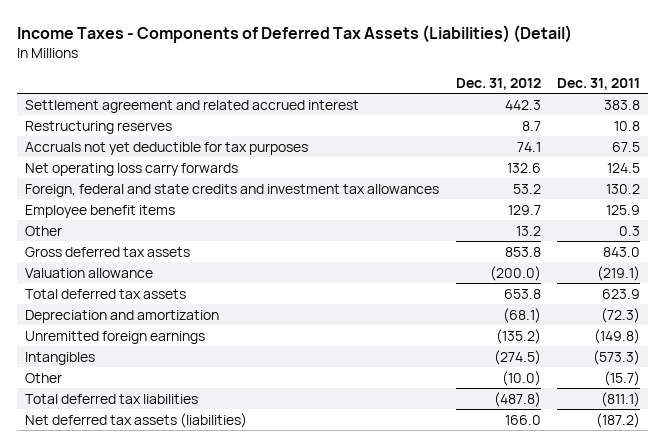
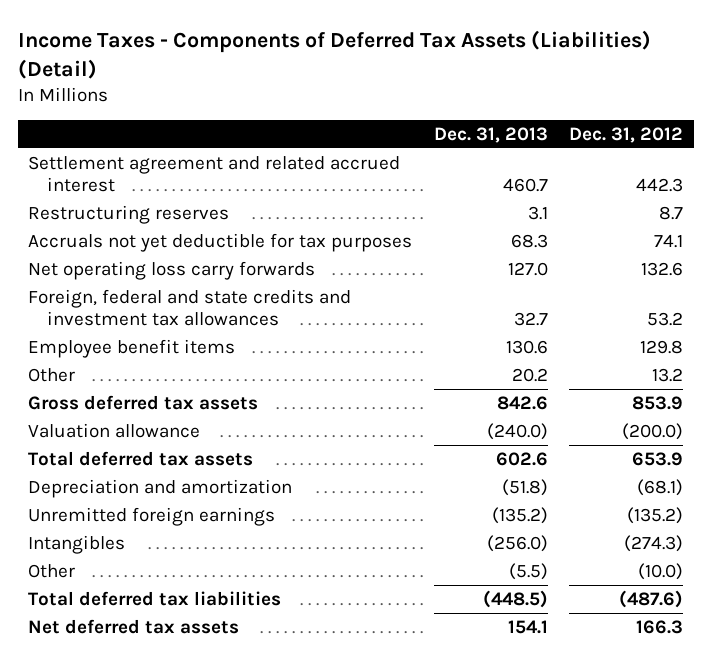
- | Dec. 31, 2012 | Dec. 31, 2011
+ | Dec. 31, 2013 | Dec. 31, 2012
- Employee benefit items | 129.7 | 125.9
+ Employee benefit items | 130.6 | 129.8
- Gross deferred tax assets | 853.8 | 843.0
+ Gross deferred tax assets | 842.6 | 853.9
- Total deferred tax assets | 653.8 | 623.9
+ Total deferred tax assets | 602.6 | 653.9
- Intangibles | (274.5) | (573.3)
+ Intangibles | (256.0) | (274.3)
- Total deferred tax liabilities | (487.8) | (811.1)
- Net deferred tax assets (liabilities) | 166.0 | (187.2)
+ Total deferred tax liabilities | (448.5) | (487.6)
+ Net deferred tax assets | 154.1 | 166.3

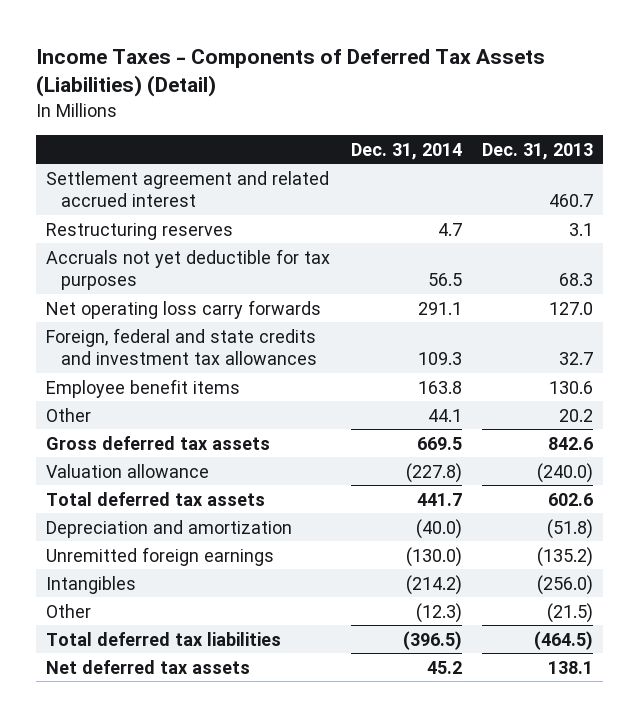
- | Dec. 31, 2013 | Dec. 31, 2012
+ | Dec. 31, 2014 | Dec. 31, 2013
- Other | (5.5) | (10.0)
- Total deferred tax liabilities | (448.5) | (487.6)
- Net deferred tax assets | 154.1 | 166.3
+ Other | (12.3) | (21.5)
+ Total deferred tax liabilities | (396.5) | (464.5)
+ Net deferred tax assets | 45.2 | 138.1

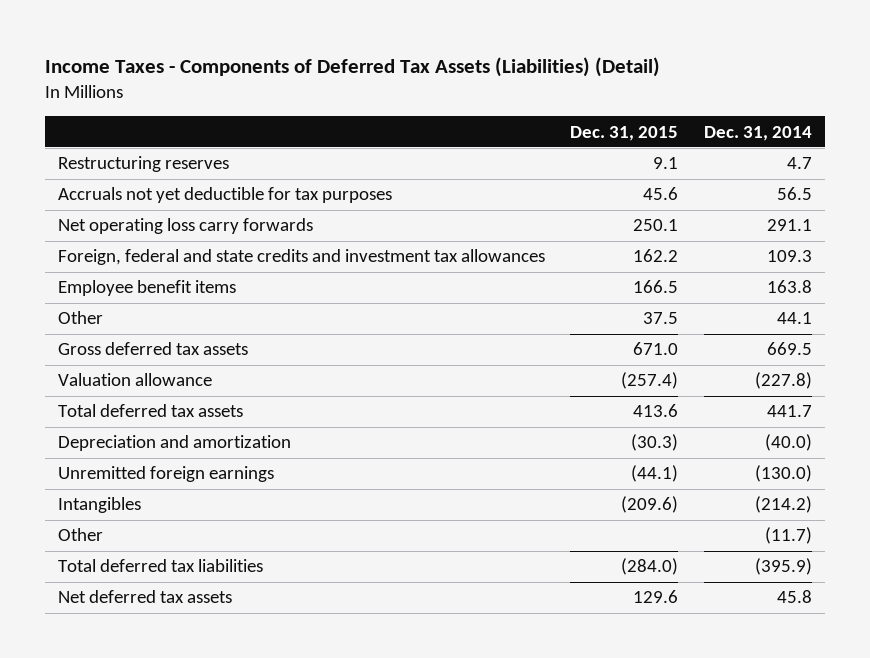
- | Dec. 31, 2014 | Dec. 31, 2013
+ | Dec. 31, 2015 | Dec. 31, 2014
- Settlement agreement and related accrued interest | | 460.7
- Other | (12.3) | (21.5)
- Total deferred tax liabilities | (396.5) | (464.5)
- Net deferred tax assets | 45.2 | 138.1
+ Other | | (11.7)
+ Total deferred tax liabilities | (284.0) | (395.9)
+ Net deferred tax assets | 129.6 | 45.8

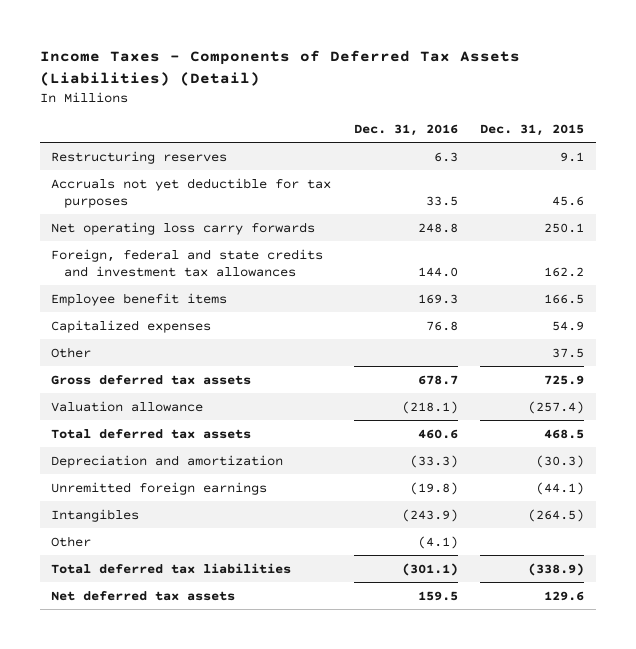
- | Dec. 31, 2015 | Dec. 31, 2014
+ | Dec. 31, 2016 | Dec. 31, 2015
+ Capitalized expenses | 76.8 | 54.9
- Gross deferred tax assets | 671.0 | 669.5
+ Gross deferred tax assets | 678.7 | 725.9
- Total deferred tax assets | 413.6 | 441.7
+ Total deferred tax assets | 460.6 | 468.5
- Intangibles | (209.6) | (214.2)
+ Intangibles | (243.9) | (264.5)
- Total deferred tax liabilities | (284.0) | (395.9)
+ Total deferred tax liabilities | (301.1) | (338.9)

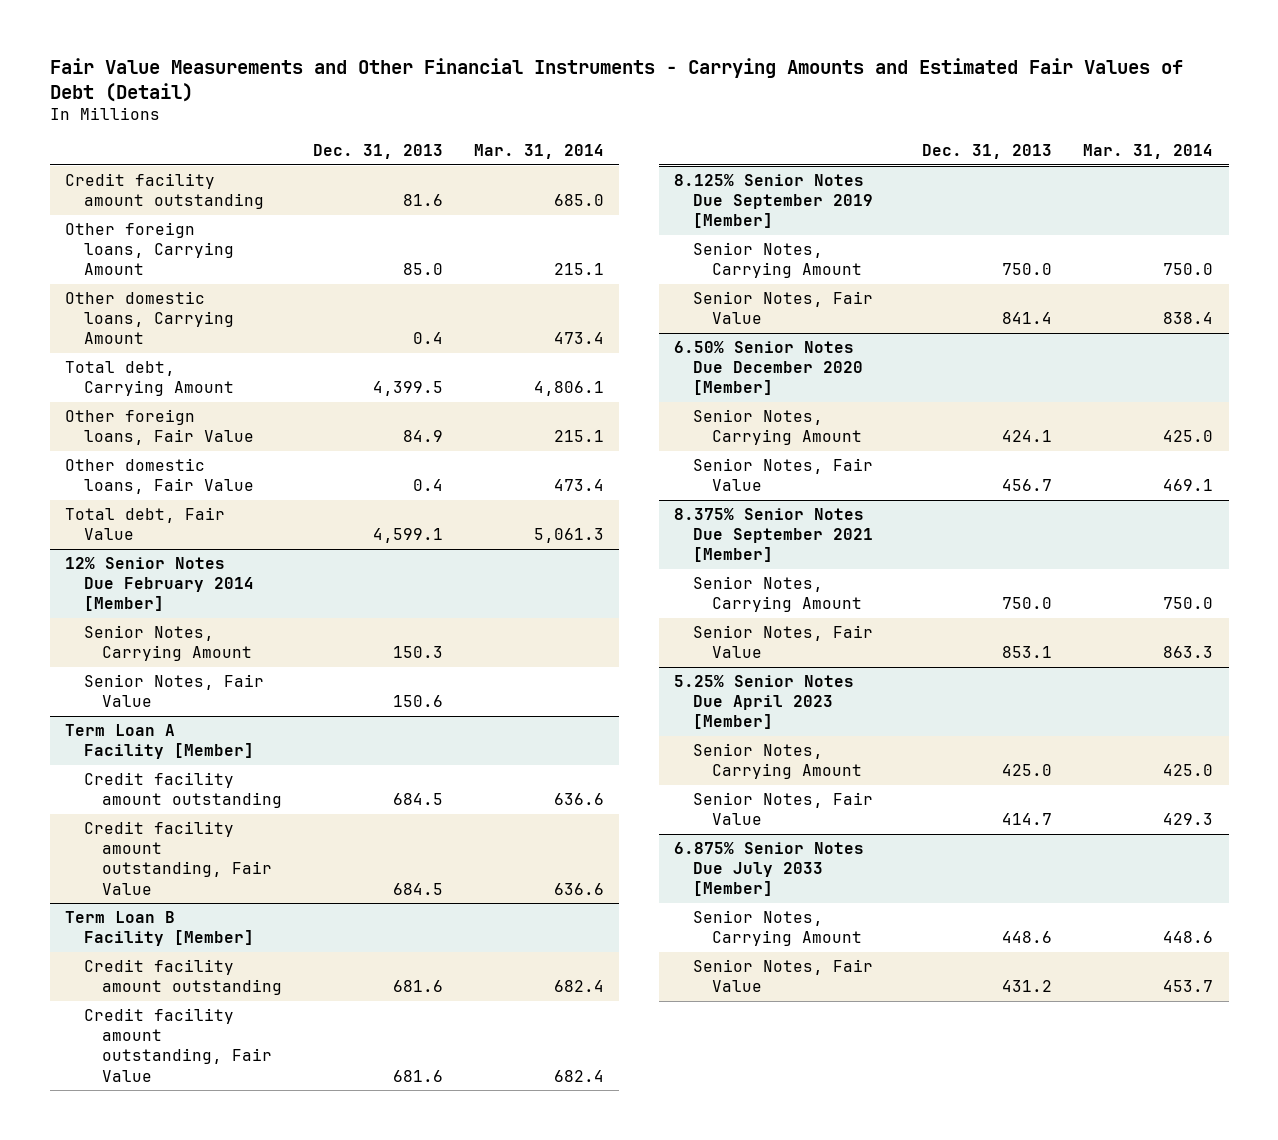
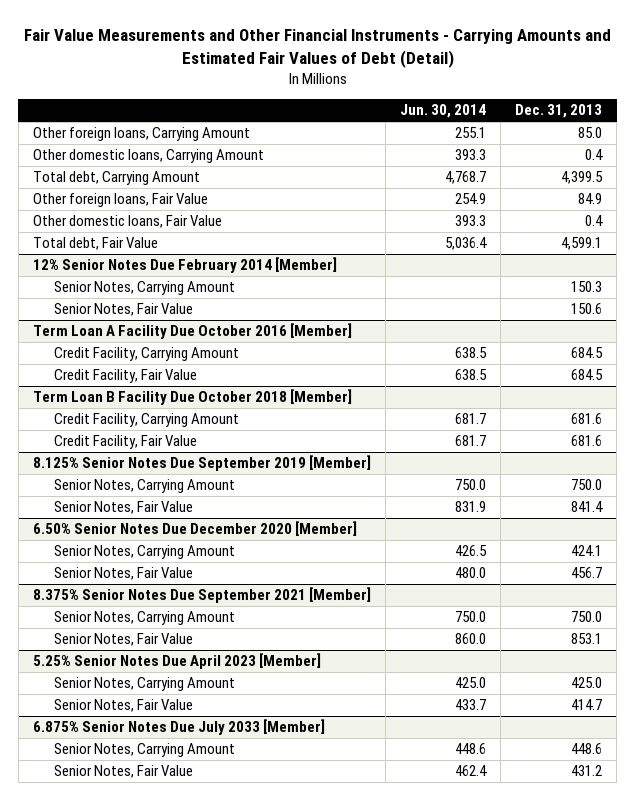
- | Dec. 31, 2013 | Mar. 31, 2014
+ | Jun. 30, 2014 | Dec. 31, 2013
- Credit facility amount outstanding | 81.6 | 685.0
- Term Loan A Facility [Member]
- Credit facility amount outstanding | 684.5 | 636.6
- Credit facility amount outstanding, Fair Value | 684.5 | 636.6
- Term Loan B Facility [Member]
- Credit facility amount outstanding | 681.6 | 682.4
- Credit facility amount outstanding, Fair Value | 681.6 | 682.4
+ Term Loan A Facility Due October 2016 [Member]
+ Credit Facility, Carrying Amount | 638.5 | 684.5
+ Credit Facility, Fair Value | 638.5 | 684.5
+ Term Loan B Facility Due October 2018 [Member]
+ Credit Facility, Carrying Amount | 681.7 | 681.6
+ Credit Facility, Fair Value | 681.7 | 681.6

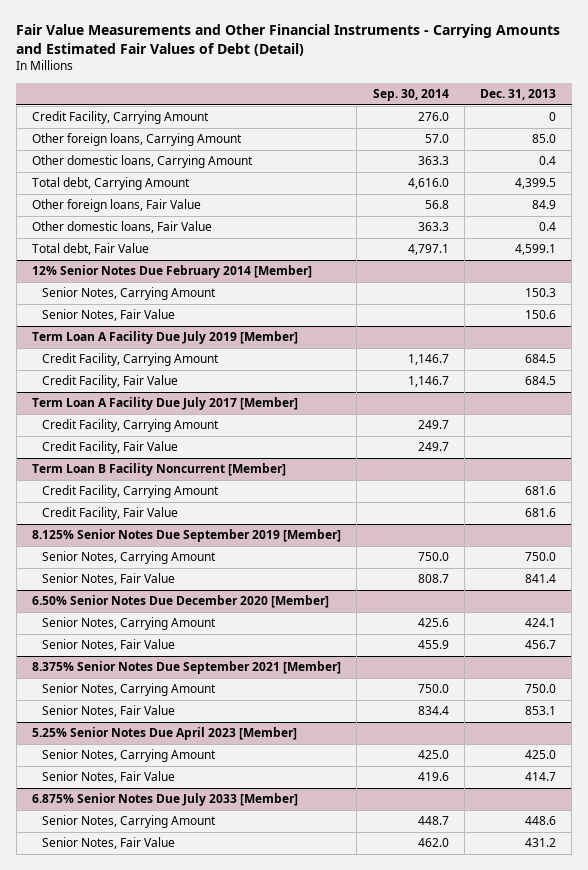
- | Jun. 30, 2014 | Dec. 31, 2013
+ | Sep. 30, 2014 | Dec. 31, 2013
+ Credit Facility, Carrying Amount | 276.0 | 0
- Term Loan A Facility Due October 2016 [Member]
+ Term Loan A Facility Due July 2019 [Member]
- Term Loan B Facility Due October 2018 [Member]
+ Term Loan A Facility Due July 2017 [Member]
+ Credit Facility, Carrying Amount | 249.7 |
+ Credit Facility, Fair Value | 249.7 |
+ Term Loan B Facility Noncurrent [Member]

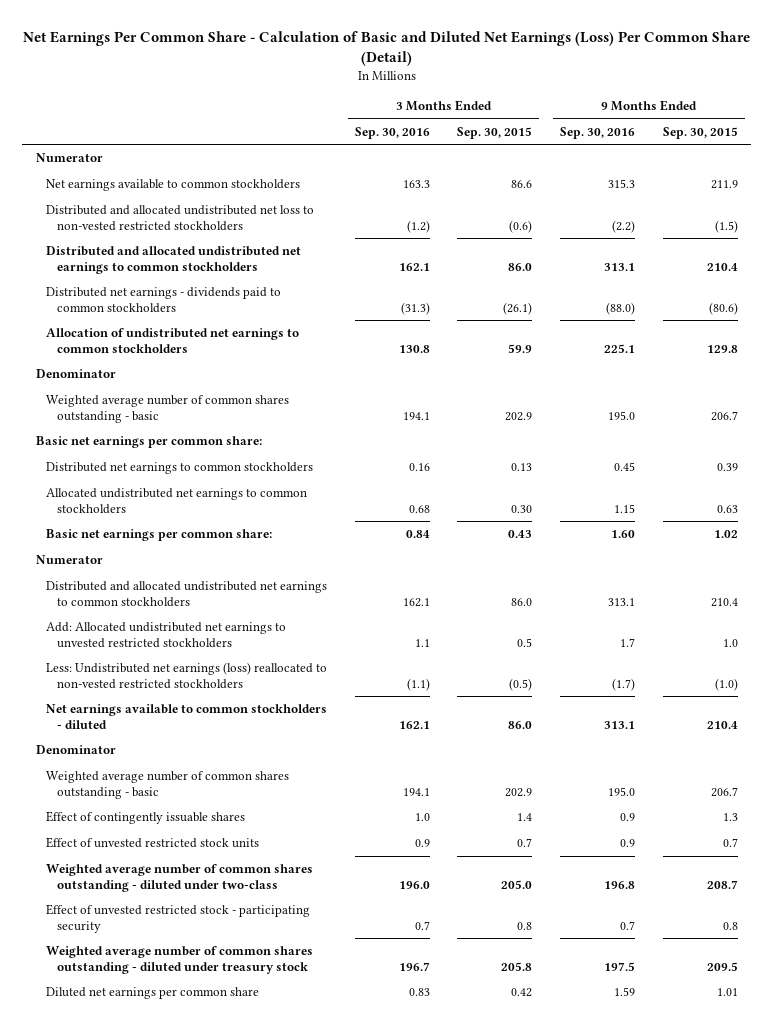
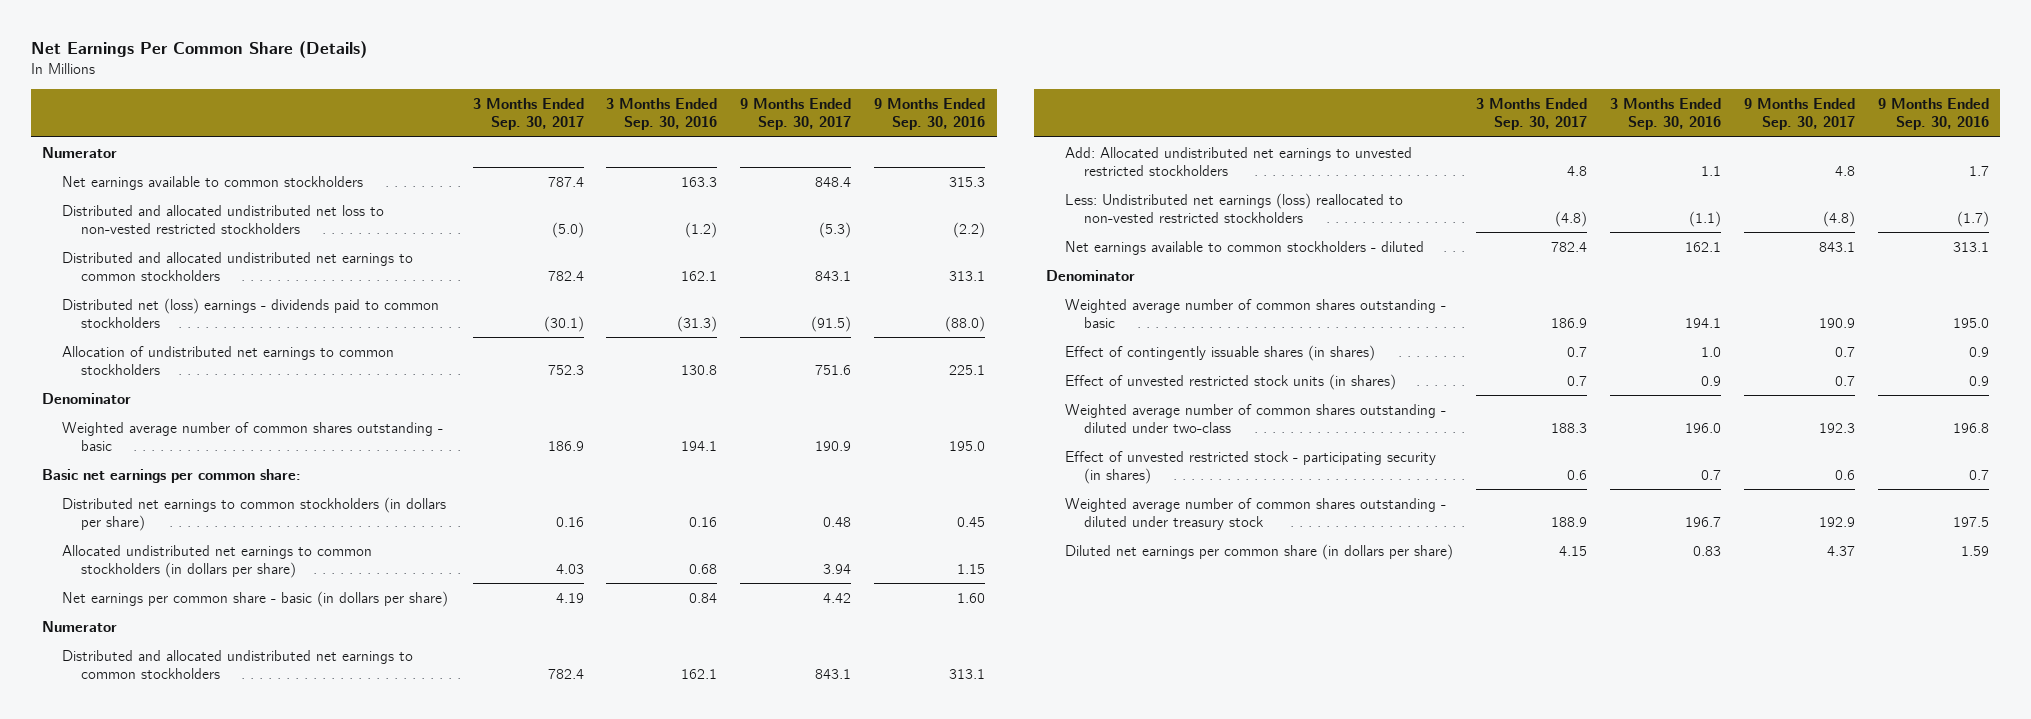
- Net Earnings Per Common Share - Calculation of Basic and Diluted Net Earnings (Loss) Per Common Share (Detail)
+ Net Earnings Per Common Share (Details)
- | 3 Months Ended Sep. 30, 2016 | 3 Months Ended Sep. 30, 2015 | 9 Months Ended Sep. 30, 2016 | 9 Months Ended Sep. 30, 2015
+ | 3 Months Ended Sep. 30, 2017 | 3 Months Ended Sep. 30, 2016 | 9 Months Ended Sep. 30, 2017 | 9 Months Ended Sep. 30, 2016
- Distributed net earnings - dividends paid to common stockholders | (31.3) | (26.1) | (88.0) | (80.6)
+ Distributed net (loss) earnings - dividends paid to common stockholders | (30.1) | (31.3) | (91.5) | (88.0)
- Distributed net earnings to common stockholders | 0.16 | 0.13 | 0.45 | 0.39
- Allocated undistributed net earnings to common stockholders | 0.68 | 0.30 | 1.15 | 0.63
- Basic net earnings per common share: | 0.84 | 0.43 | 1.60 | 1.02
+ Distributed net earnings to common stockholders (in dollars per share) | 0.16 | 0.16 | 0.48 | 0.45
+ Allocated undistributed net earnings to common stockholders (in dollars per share) | 4.03 | 0.68 | 3.94 | 1.15
+ Net earnings per common share - basic (in dollars per share) | 4.19 | 0.84 | 4.42 | 1.60
- Effect of contingently issuable shares | 1.0 | 1.4 | 0.9 | 1.3
- Effect of unvested restricted stock units | 0.9 | 0.7 | 0.9 | 0.7
+ Effect of contingently issuable shares (in shares) | 0.7 | 1.0 | 0.7 | 0.9
+ Effect of unvested restricted stock units (in shares) | 0.7 | 0.9 | 0.7 | 0.9
- Effect of unvested restricted stock - participating security | 0.7 | 0.8 | 0.7 | 0.8
+ Effect of unvested restricted stock - participating security (in shares) | 0.6 | 0.7 | 0.6 | 0.7
- Diluted net earnings per common share | 0.83 | 0.42 | 1.59 | 1.01
+ Diluted net earnings per common share (in dollars per share) | 4.15 | 0.83 | 4.37 | 1.59

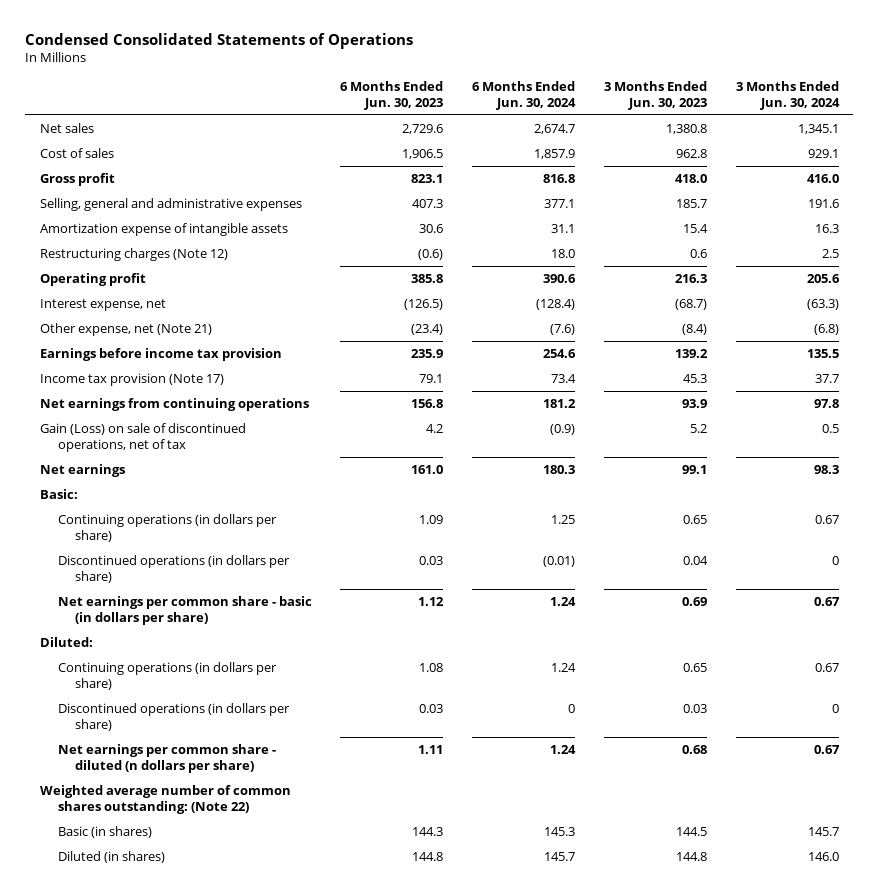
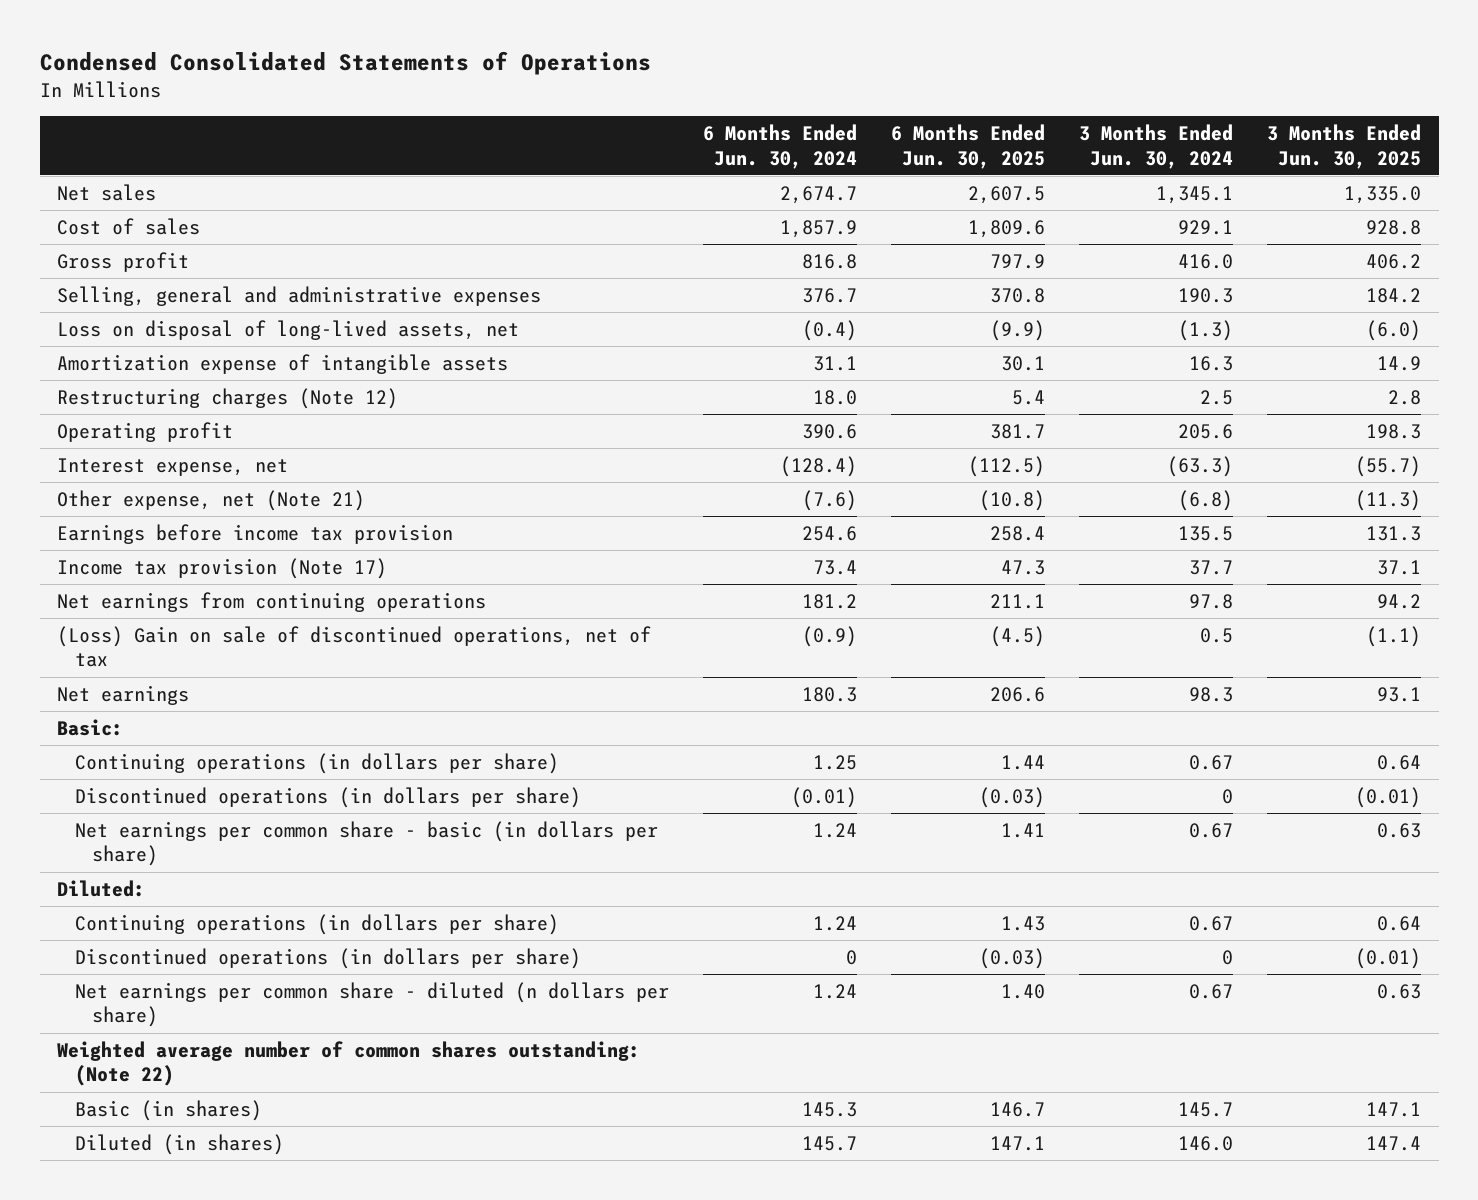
- | 6 Months Ended Jun. 30, 2023 | 6 Months Ended Jun. 30, 2024 | 3 Months Ended Jun. 30, 2023 | 3 Months Ended Jun. 30, 2024
+ | 6 Months Ended Jun. 30, 2024 | 6 Months Ended Jun. 30, 2025 | 3 Months Ended Jun. 30, 2024 | 3 Months Ended Jun. 30, 2025
- Selling, general and administrative expenses | 407.3 | 377.1 | 185.7 | 191.6
+ Selling, general and administrative expenses | 376.7 | 370.8 | 190.3 | 184.2
+ Loss on disposal of long-lived assets, net | (0.4) | (9.9) | (1.3) | (6.0)
- Gain (Loss) on sale of discontinued operations, net of tax | 4.2 | (0.9) | 5.2 | 0.5
+ (Loss) Gain on sale of discontinued operations, net of tax | (0.9) | (4.5) | 0.5 | (1.1)

